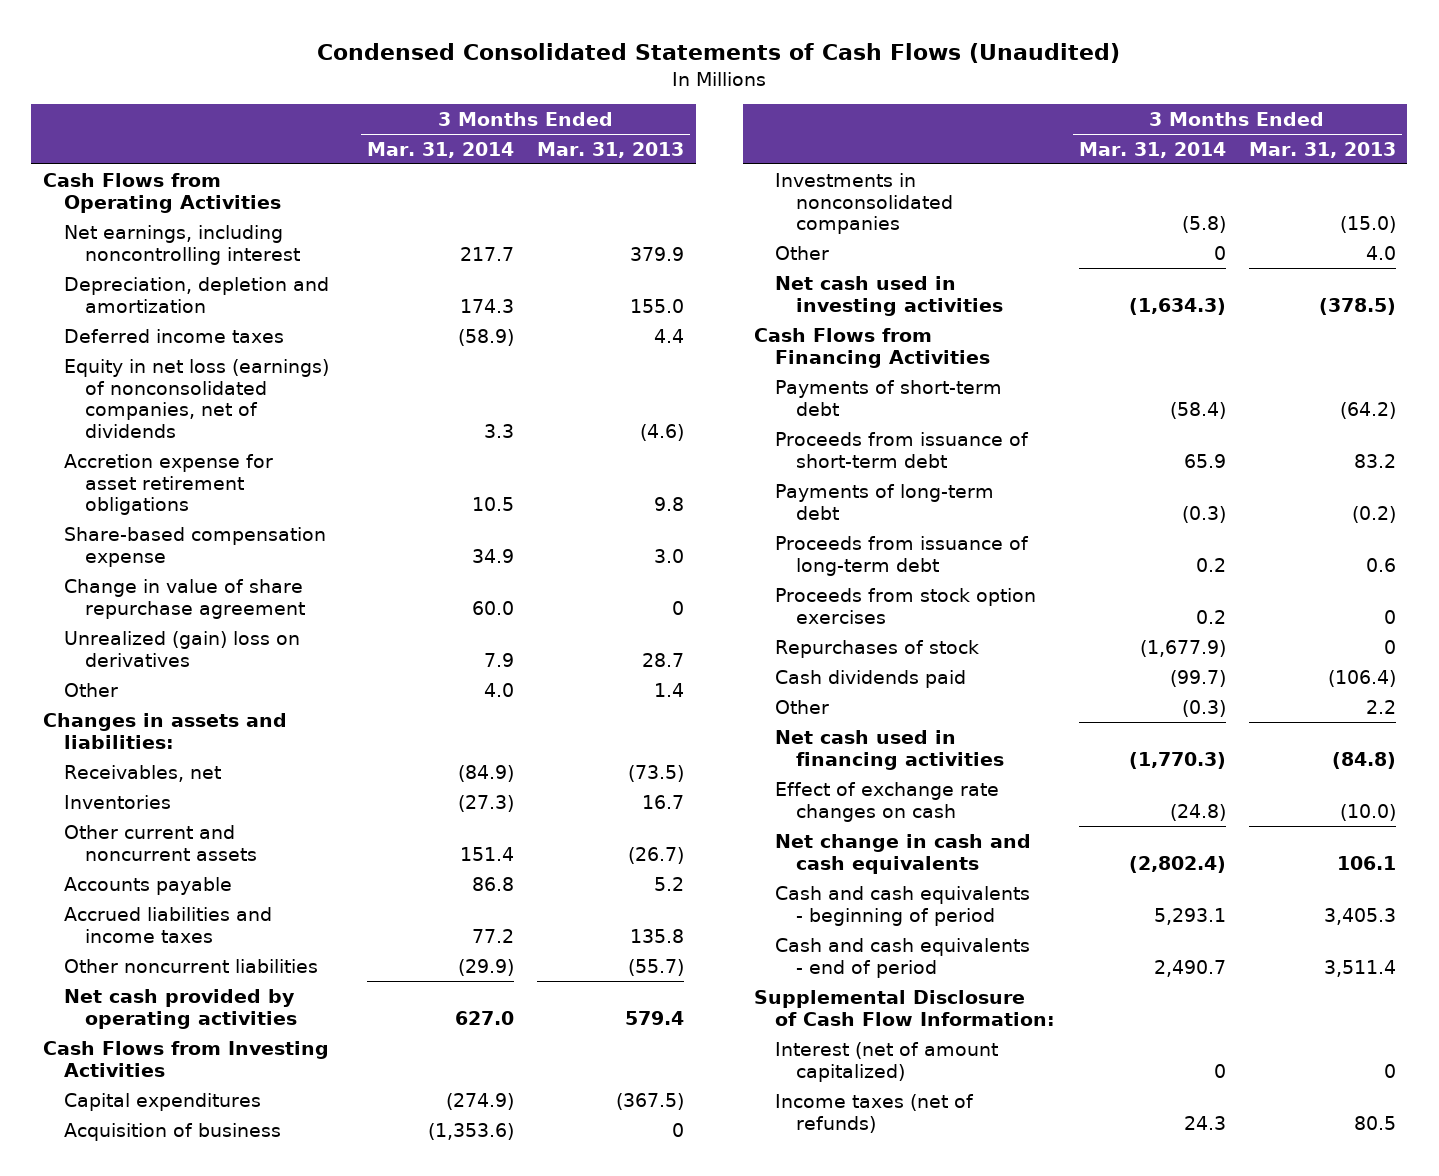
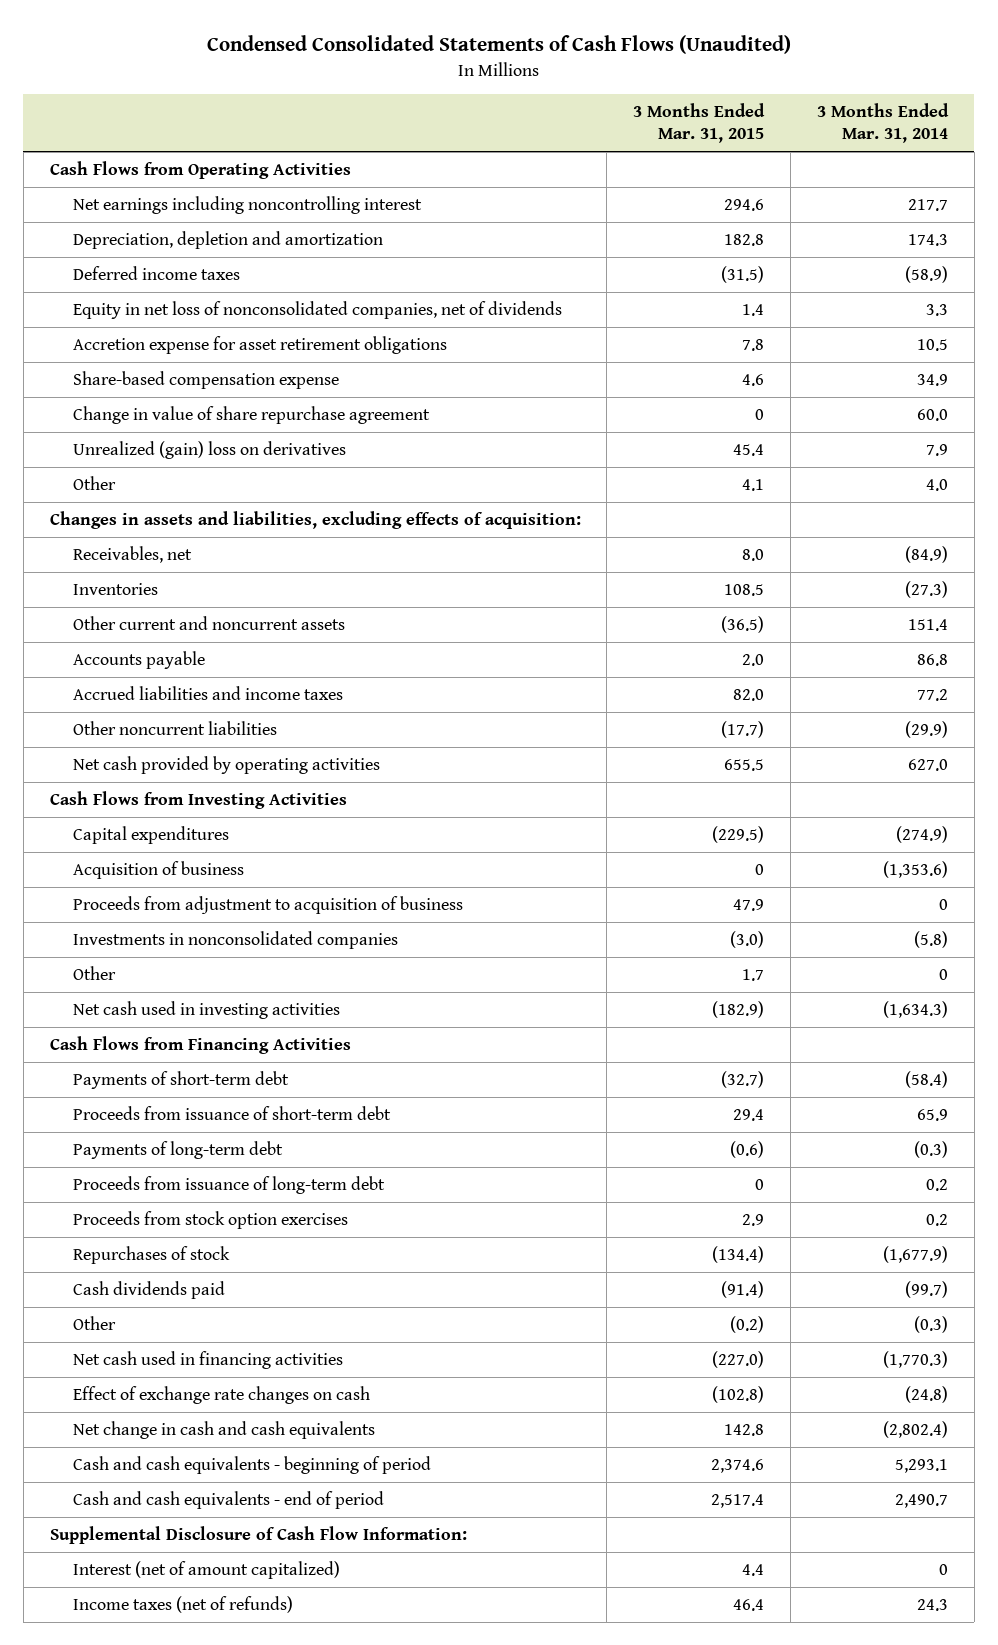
- | 3 Months Ended Mar. 31, 2014 | 3 Months Ended Mar. 31, 2013
+ | 3 Months Ended Mar. 31, 2015 | 3 Months Ended Mar. 31, 2014
- Net earnings, including noncontrolling interest | 217.7 | 379.9
+ Net earnings including noncontrolling interest | 294.6 | 217.7
- Equity in net loss (earnings) of nonconsolidated companies, net of dividends | 3.3 | (4.6)
+ Equity in net loss of nonconsolidated companies, net of dividends | 1.4 | 3.3
- Changes in assets and liabilities:
+ Changes in assets and liabilities, excluding effects of acquisition:
+ Proceeds from adjustment to acquisition of business | 47.9 | 0

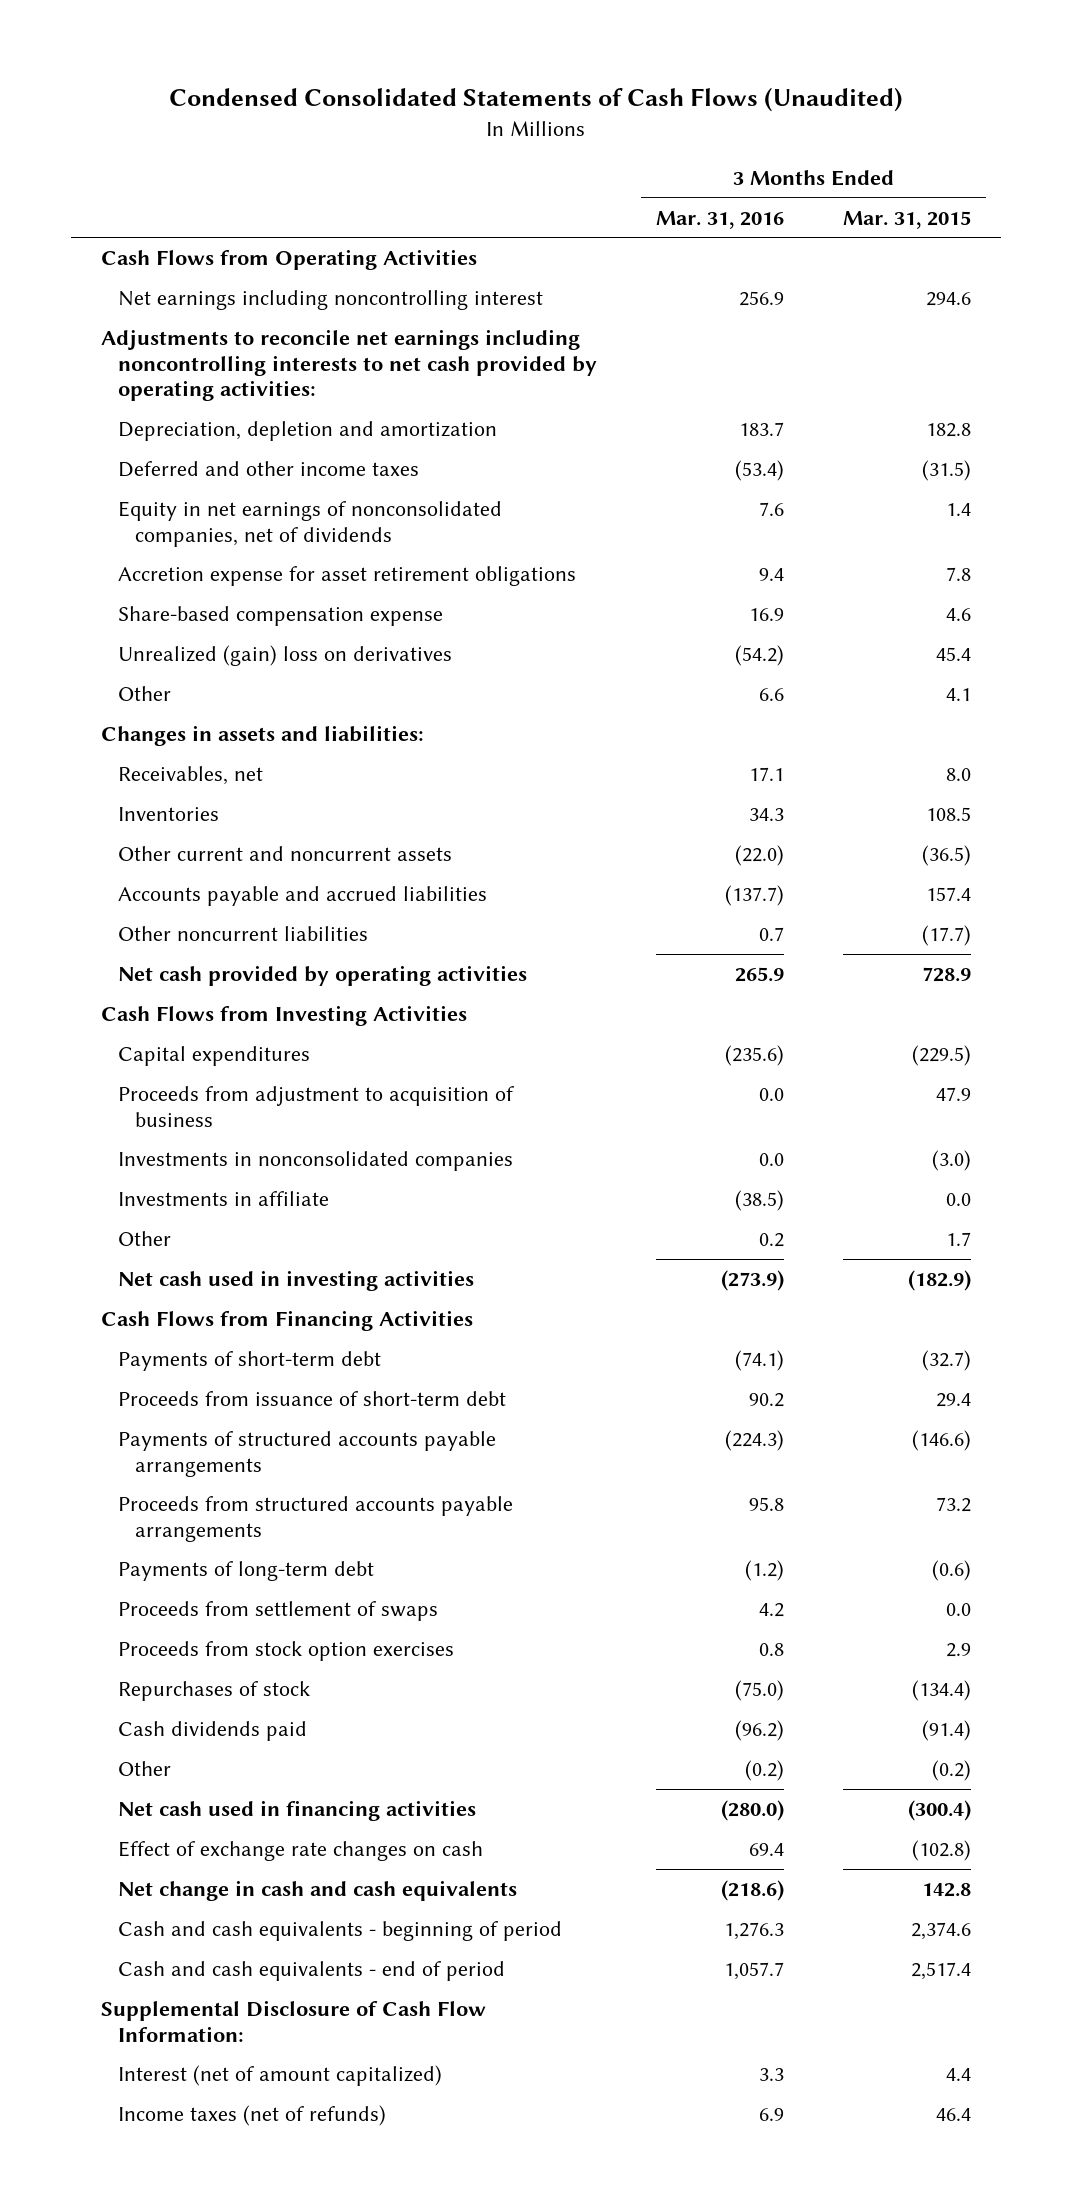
- | 3 Months Ended Mar. 31, 2015 | 3 Months Ended Mar. 31, 2014
+ | 3 Months Ended Mar. 31, 2016 | 3 Months Ended Mar. 31, 2015
+ Adjustments to reconcile net earnings including noncontrolling interests to net cash provided by operating activities:
- Deferred income taxes | (31.5) | (58.9)
- Equity in net loss of nonconsolidated companies, net of dividends | 1.4 | 3.3
+ Deferred and other income taxes | (53.4) | (31.5)
+ Equity in net earnings of nonconsolidated companies, net of dividends | 7.6 | 1.4
- Change in value of share repurchase agreement | 0 | 60.0
- Changes in assets and liabilities, excluding effects of acquisition:
+ Changes in assets and liabilities:
- Accounts payable | 2.0 | 86.8
- Accrued liabilities and income taxes | 82.0 | 77.2
+ Accounts payable and accrued liabilities | (137.7) | 157.4
- Net cash provided by operating activities | 655.5 | 627.0
+ Net cash provided by operating activities | 265.9 | 728.9
- Acquisition of business | 0 | (1,353.6)
+ Investments in affiliate | (38.5) | 0.0
+ Payments of structured accounts payable arrangements | (224.3) | (146.6)
+ Proceeds from structured accounts payable arrangements | 95.8 | 73.2
- Proceeds from issuance of long-term debt | 0 | 0.2
+ Proceeds from settlement of swaps | 4.2 | 0.0
- Net cash used in financing activities | (227.0) | (1,770.3)
+ Net cash used in financing activities | (280.0) | (300.4)

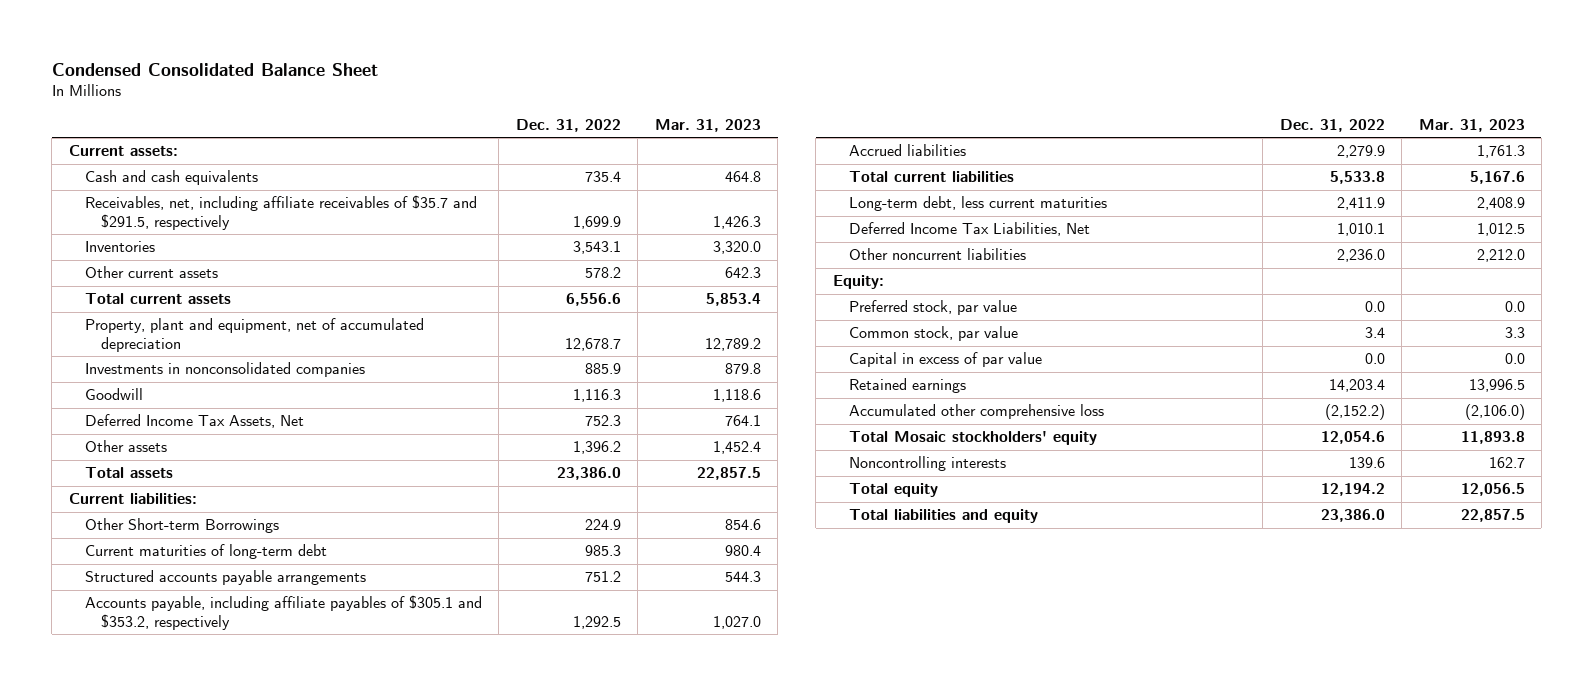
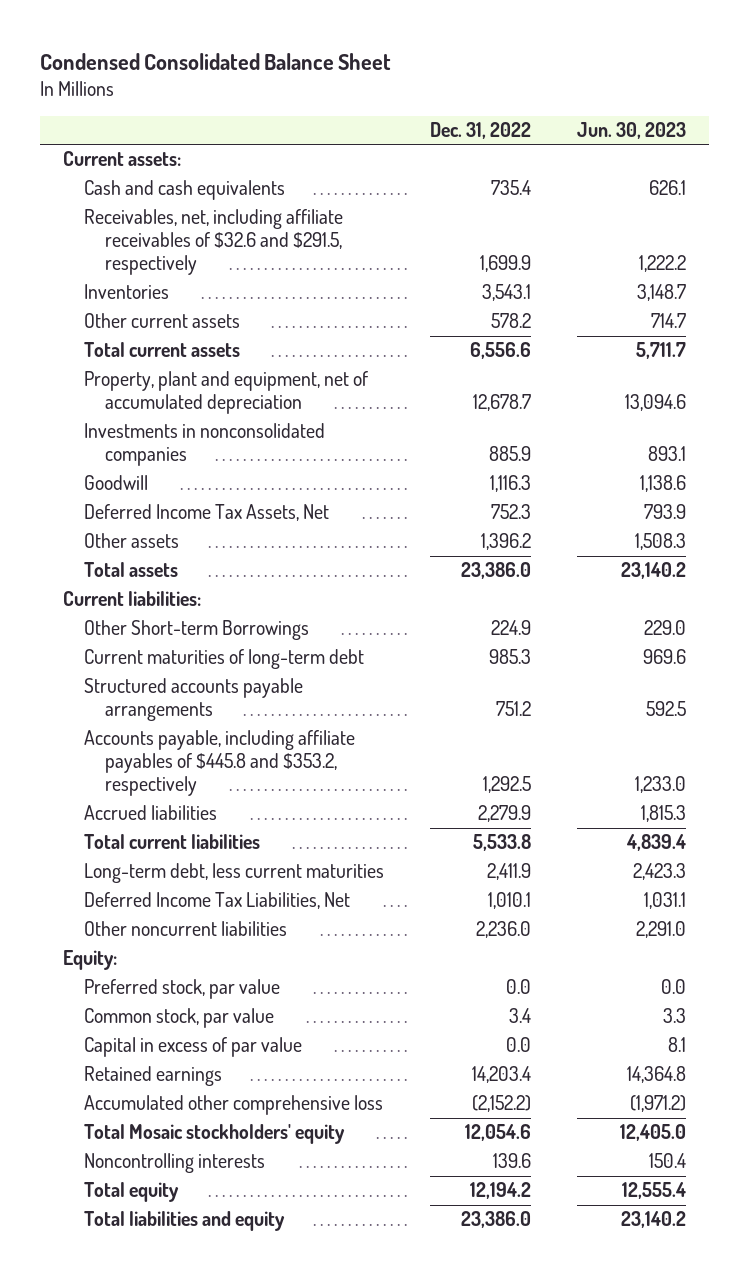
- | Dec. 31, 2022 | Mar. 31, 2023
+ | Dec. 31, 2022 | Jun. 30, 2023
- Receivables, net, including affiliate receivables of $35.7 and $291.5, respectively | 1,699.9 | 1,426.3
+ Receivables, net, including affiliate receivables of $32.6 and $291.5, respectively | 1,699.9 | 1,222.2
- Accounts payable, including affiliate payables of $305.1 and $353.2, respectively | 1,292.5 | 1,027.0
+ Accounts payable, including affiliate payables of $445.8 and $353.2, respectively | 1,292.5 | 1,233.0

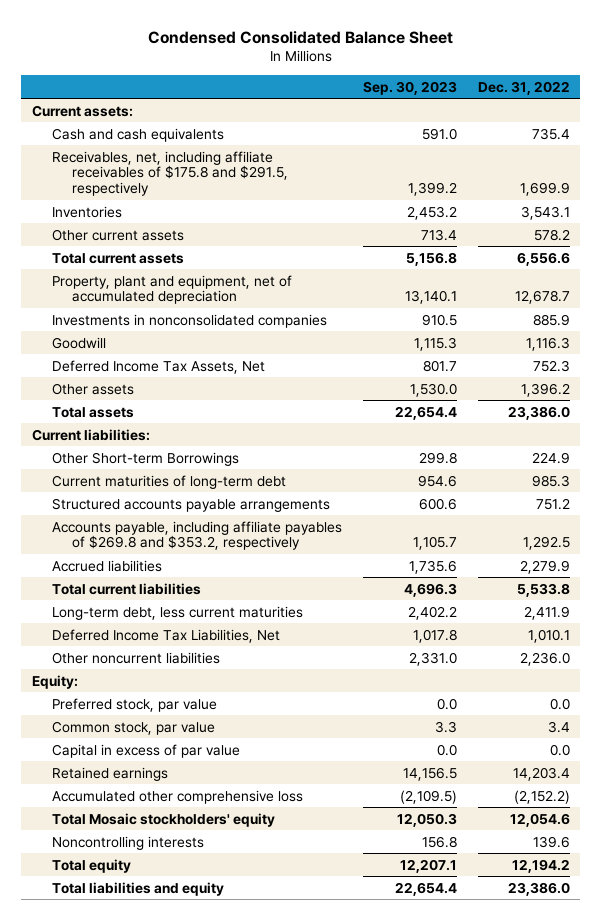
- | Dec. 31, 2022 | Jun. 30, 2023
+ | Sep. 30, 2023 | Dec. 31, 2022
- Receivables, net, including affiliate receivables of $32.6 and $291.5, respectively | 1,699.9 | 1,222.2
+ Receivables, net, including affiliate receivables of $175.8 and $291.5, respectively | 1,399.2 | 1,699.9
- Accounts payable, including affiliate payables of $445.8 and $353.2, respectively | 1,292.5 | 1,233.0
+ Accounts payable, including affiliate payables of $269.8 and $353.2, respectively | 1,105.7 | 1,292.5

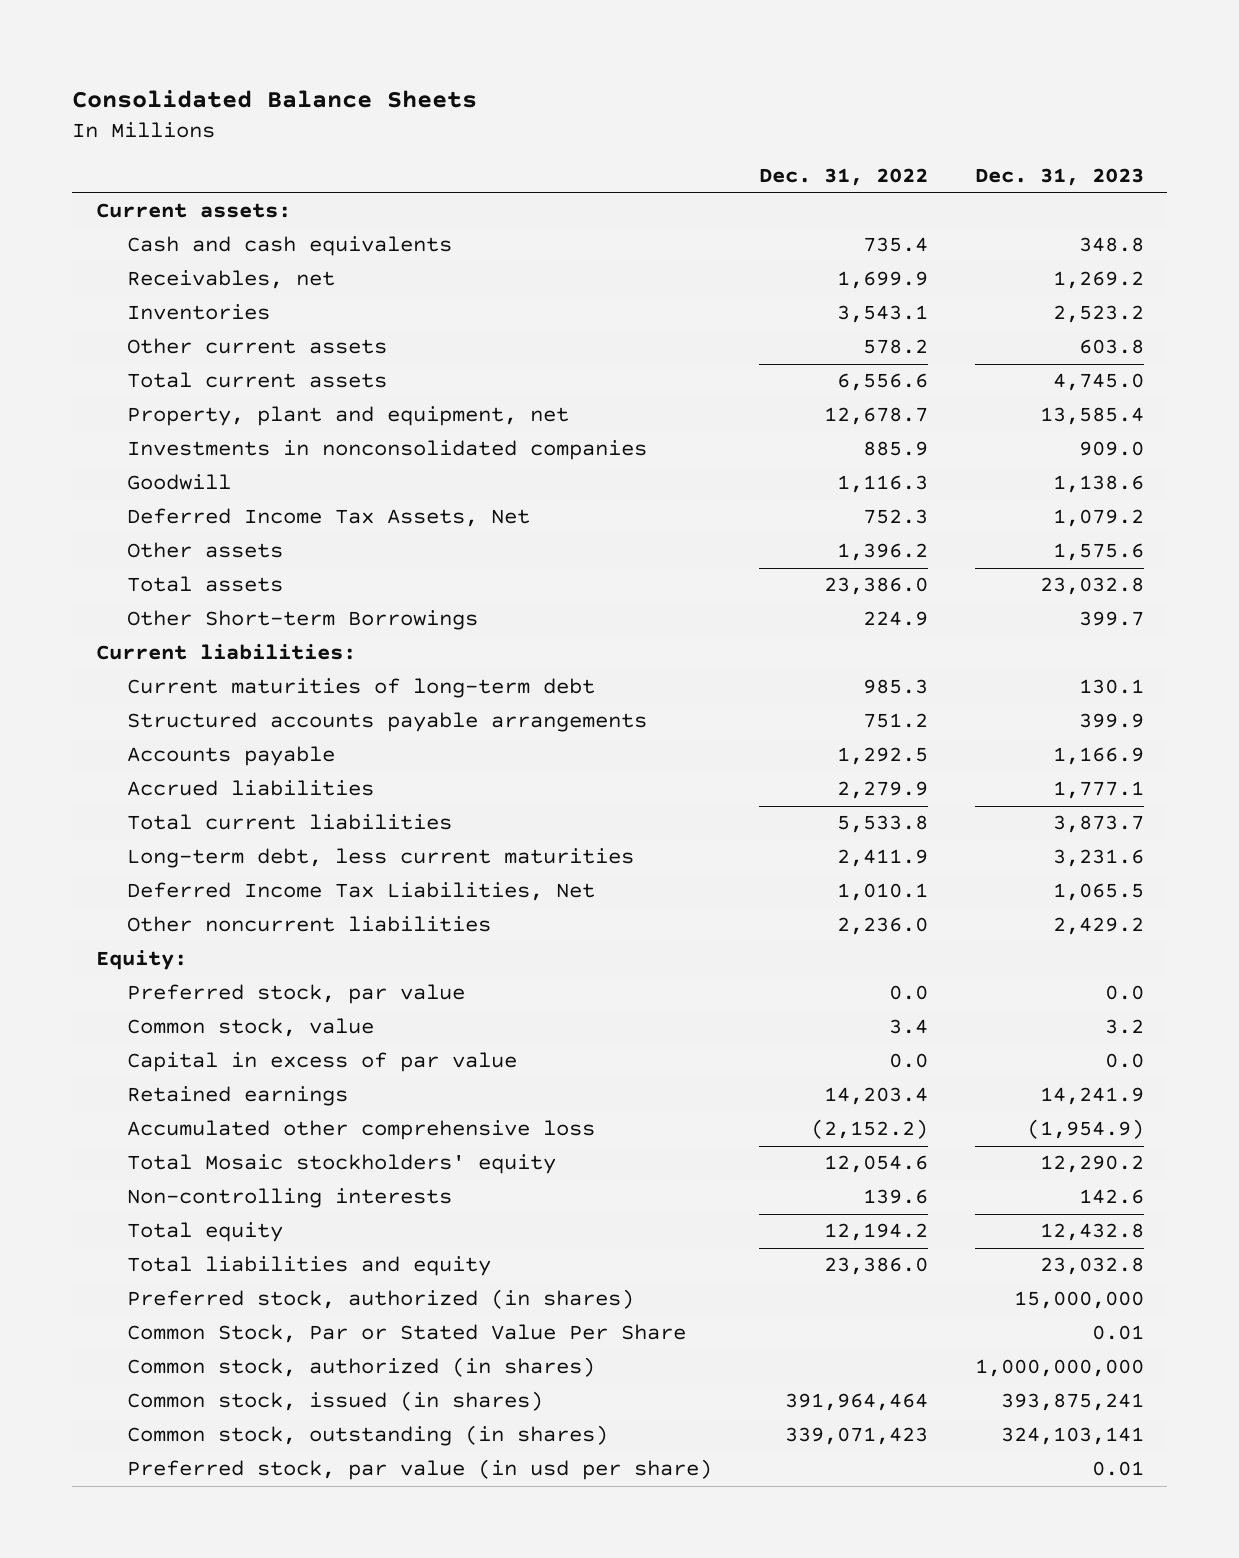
- Condensed Consolidated Balance Sheet
+ Consolidated Balance Sheets
- | Sep. 30, 2023 | Dec. 31, 2022
+ | Dec. 31, 2022 | Dec. 31, 2023
- Receivables, net, including affiliate receivables of $175.8 and $291.5, respectively | 1,399.2 | 1,699.9
+ Receivables, net | 1,699.9 | 1,269.2
- Property, plant and equipment, net of accumulated depreciation | 13,140.1 | 12,678.7
+ Property, plant and equipment, net | 12,678.7 | 13,585.4
moved down: Current liabilities:
- Accounts payable, including affiliate payables of $269.8 and $353.2, respectively | 1,105.7 | 1,292.5
+ Accounts payable | 1,292.5 | 1,166.9
- Common stock, par value | 3.3 | 3.4
+ Common stock, value | 3.4 | 3.2
- Noncontrolling interests | 156.8 | 139.6
+ Non-controlling interests | 139.6 | 142.6
+ Preferred stock, authorized (in shares) | | 15,000,000
+ Common Stock, Par or Stated Value Per Share | | 0.01
+ Common stock, authorized (in shares) | | 1,000,000,000
+ Common stock, issued (in shares) | 391,964,464 | 393,875,241
+ Common stock, outstanding (in shares) | 339,071,423 | 324,103,141
+ Preferred stock, par value (in usd per share) | | 0.01

